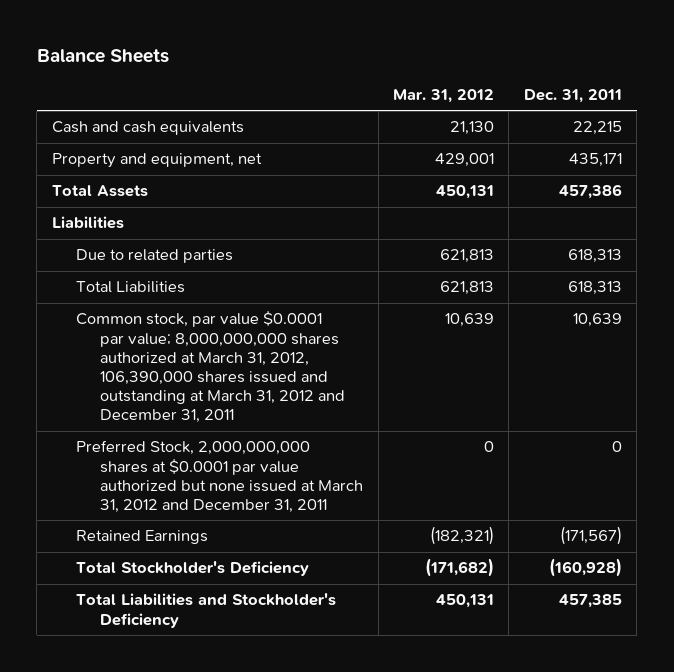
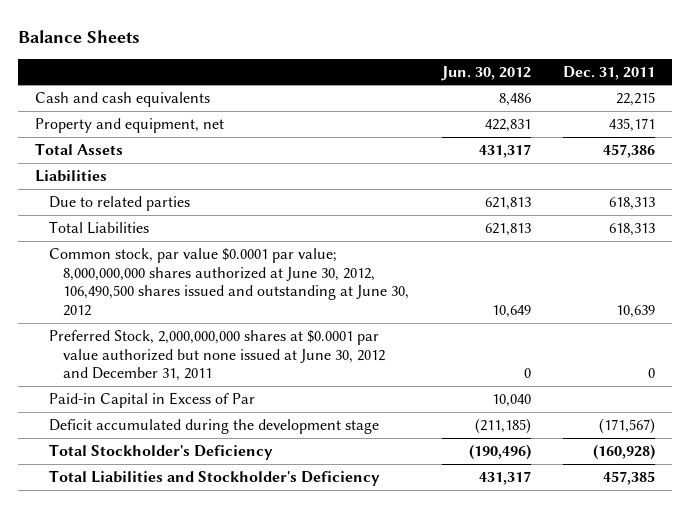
- | Mar. 31, 2012 | Dec. 31, 2011
+ | Jun. 30, 2012 | Dec. 31, 2011
- Common stock, par value $0.0001 par value; 8,000,000,000 shares authorized at March 31, 2012, 106,390,000 shares issued and outstanding at March 31, 2012 and December 31, 2011 | 10,639 | 10,639
- Preferred Stock, 2,000,000,000 shares at $0.0001 par value authorized but none issued at March 31, 2012 and December 31, 2011 | 0 | 0
- Retained Earnings | (182,321) | (171,567)
+ Common stock, par value $0.0001 par value; 8,000,000,000 shares authorized at June 30, 2012, 106,490,500 shares issued and outstanding at June 30, 2012 | 10,649 | 10,639
+ Preferred Stock, 2,000,000,000 shares at $0.0001 par value authorized but none issued at June 30, 2012 and December 31, 2011 | 0 | 0
+ Paid-in Capital in Excess of Par | 10,040 |
+ Deficit accumulated during the development stage | (211,185) | (171,567)

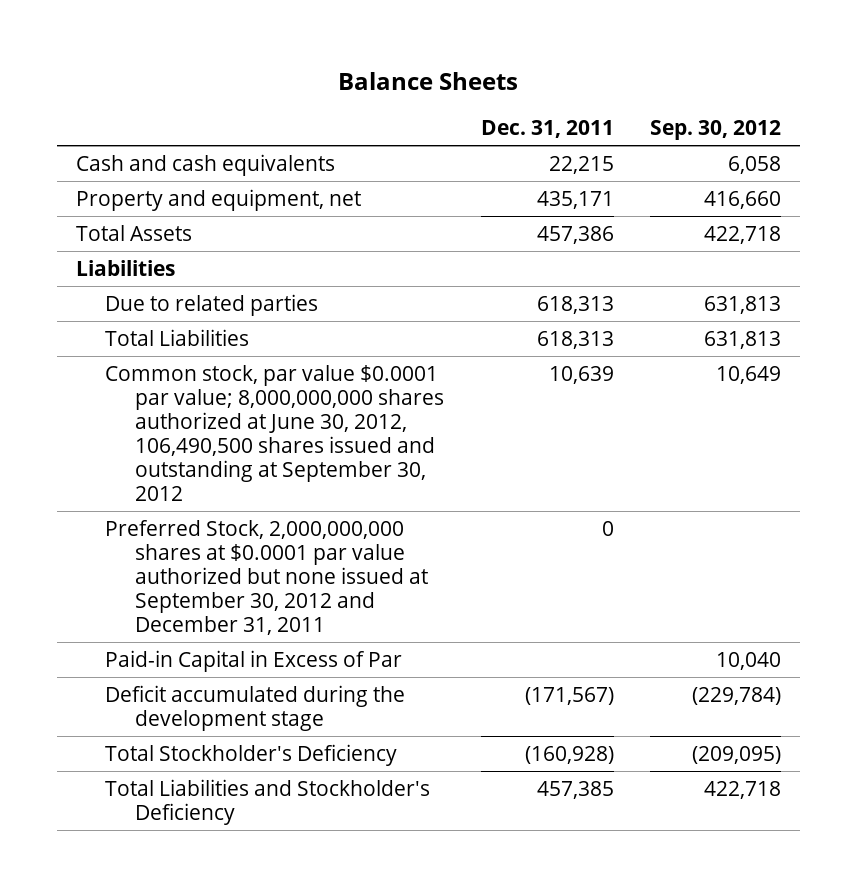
- | Jun. 30, 2012 | Dec. 31, 2011
+ | Dec. 31, 2011 | Sep. 30, 2012
- Common stock, par value $0.0001 par value; 8,000,000,000 shares authorized at June 30, 2012, 106,490,500 shares issued and outstanding at June 30, 2012 | 10,649 | 10,639
- Preferred Stock, 2,000,000,000 shares at $0.0001 par value authorized but none issued at June 30, 2012 and December 31, 2011 | 0 | 0
+ Common stock, par value $0.0001 par value; 8,000,000,000 shares authorized at June 30, 2012, 106,490,500 shares issued and outstanding at September 30, 2012 | 10,639 | 10,649
+ Preferred Stock, 2,000,000,000 shares at $0.0001 par value authorized but none issued at September 30, 2012 and December 31, 2011 | 0 |

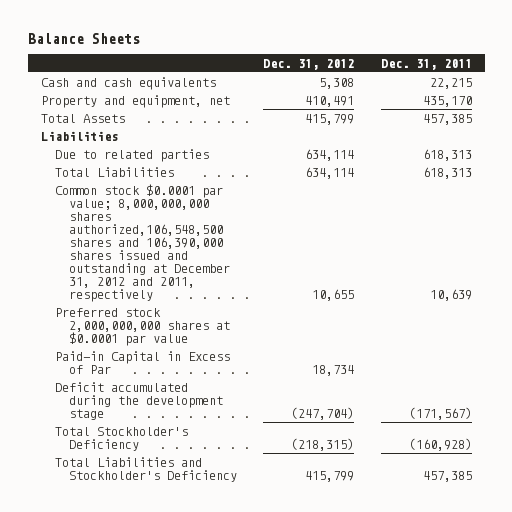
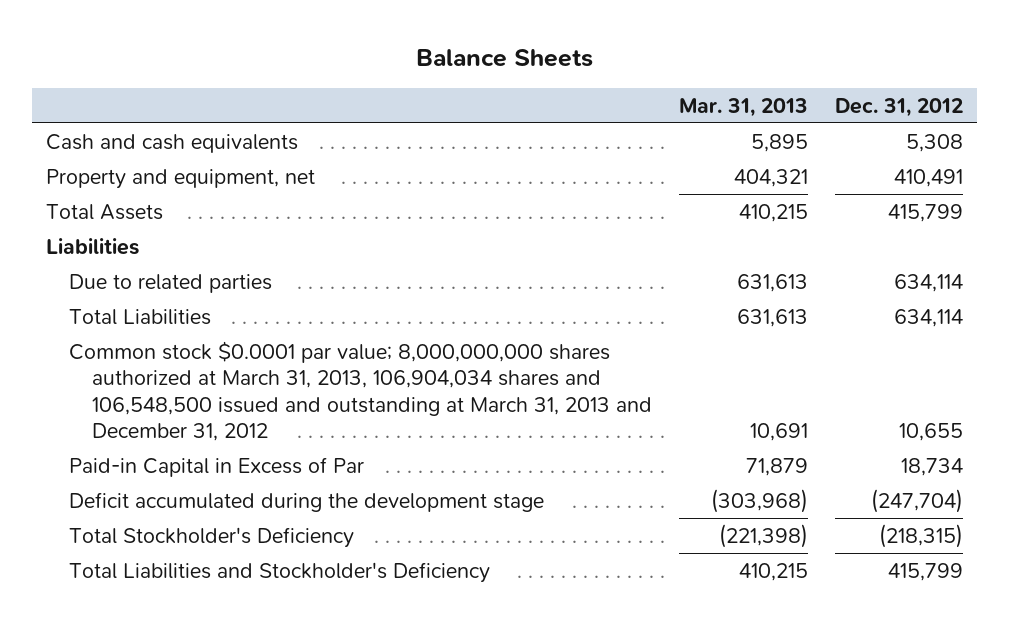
- | Dec. 31, 2012 | Dec. 31, 2011
+ | Mar. 31, 2013 | Dec. 31, 2012
- Common stock $0.0001 par value; 8,000,000,000 shares authorized,106,548,500 shares and 106,390,000 shares issued and outstanding at December 31, 2012 and 2011, respectively | 10,655 | 10,639
- Preferred stock 2,000,000,000 shares at $0.0001 par value
+ Common stock $0.0001 par value; 8,000,000,000 shares authorized at March 31, 2013, 106,904,034 shares and 106,548,500 issued and outstanding at March 31, 2013 and December 31, 2012 | 10,691 | 10,655

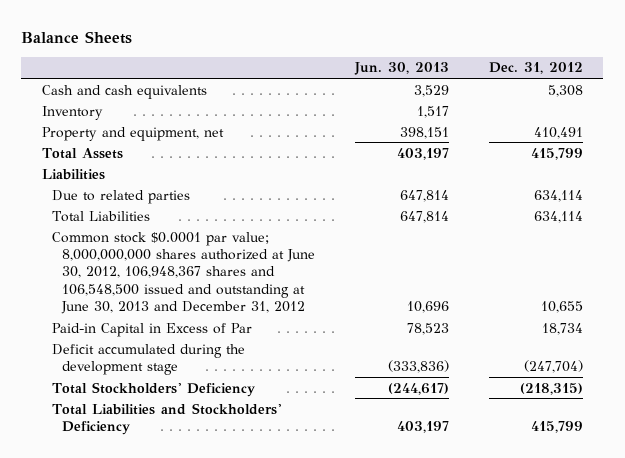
- | Mar. 31, 2013 | Dec. 31, 2012
+ | Jun. 30, 2013 | Dec. 31, 2012
+ Inventory | 1,517 |
- Common stock $0.0001 par value; 8,000,000,000 shares authorized at March 31, 2013, 106,904,034 shares and 106,548,500 issued and outstanding at March 31, 2013 and December 31, 2012 | 10,691 | 10,655
+ Common stock $0.0001 par value; 8,000,000,000 shares authorized at June 30, 2012, 106,948,367 shares and 106,548,500 issued and outstanding at June 30, 2013 and December 31, 2012 | 10,696 | 10,655
- Total Stockholder's Deficiency | (221,398) | (218,315)
- Total Liabilities and Stockholder's Deficiency | 410,215 | 415,799
+ Total Stockholders' Deficiency | (244,617) | (218,315)
+ Total Liabilities and Stockholders' Deficiency | 403,197 | 415,799

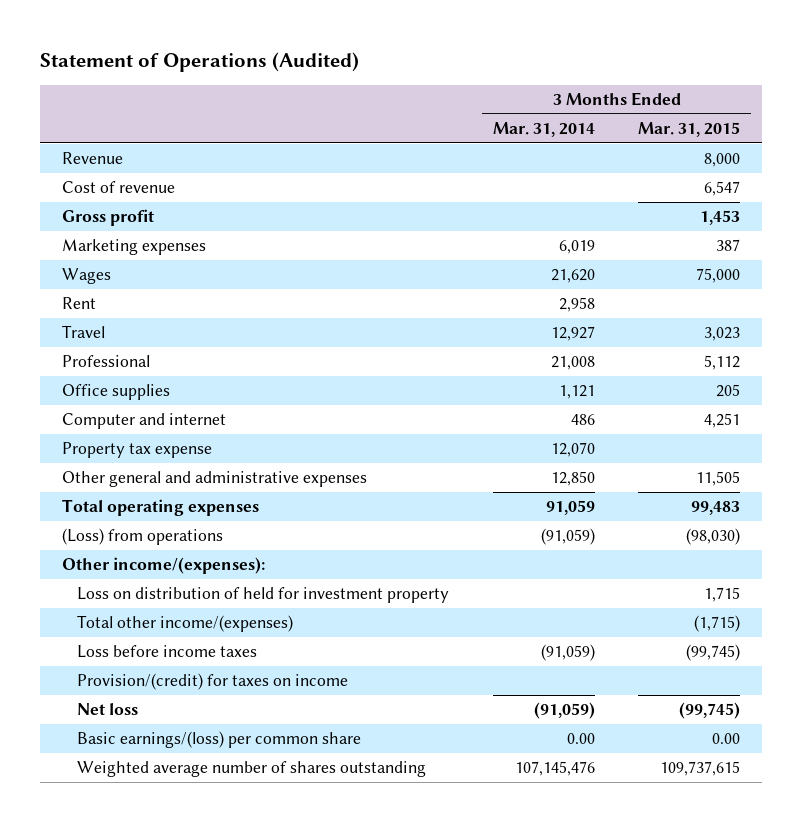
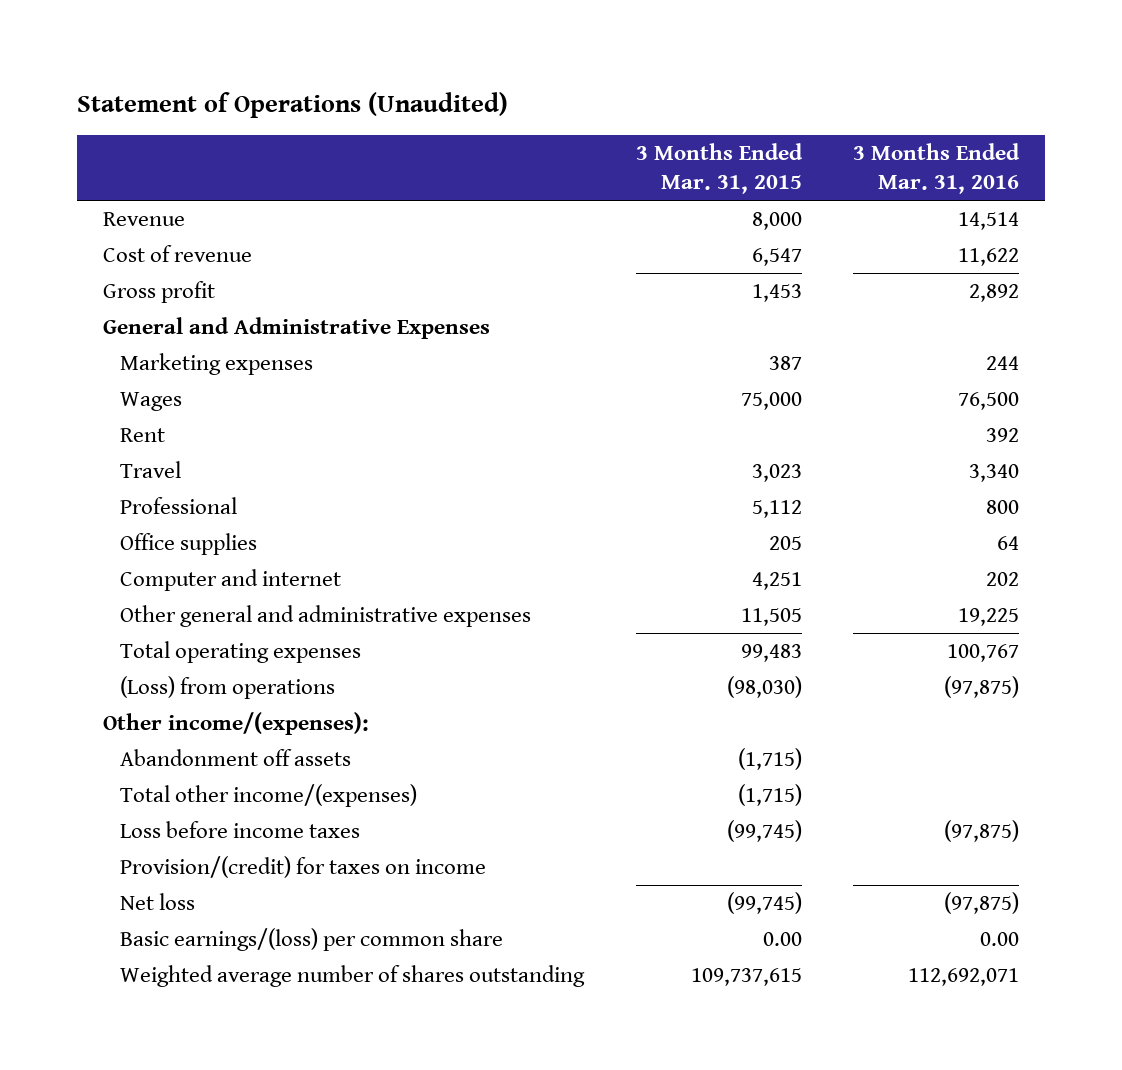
- Statement of Operations (Audited)
+ Statement of Operations (Unaudited)
- | 3 Months Ended Mar. 31, 2014 | 3 Months Ended Mar. 31, 2015
+ | 3 Months Ended Mar. 31, 2015 | 3 Months Ended Mar. 31, 2016
+ General and Administrative Expenses
- Property tax expense | 12,070 |
- Loss on distribution of held for investment property | | 1,715
+ Abandonment off assets | (1,715) |

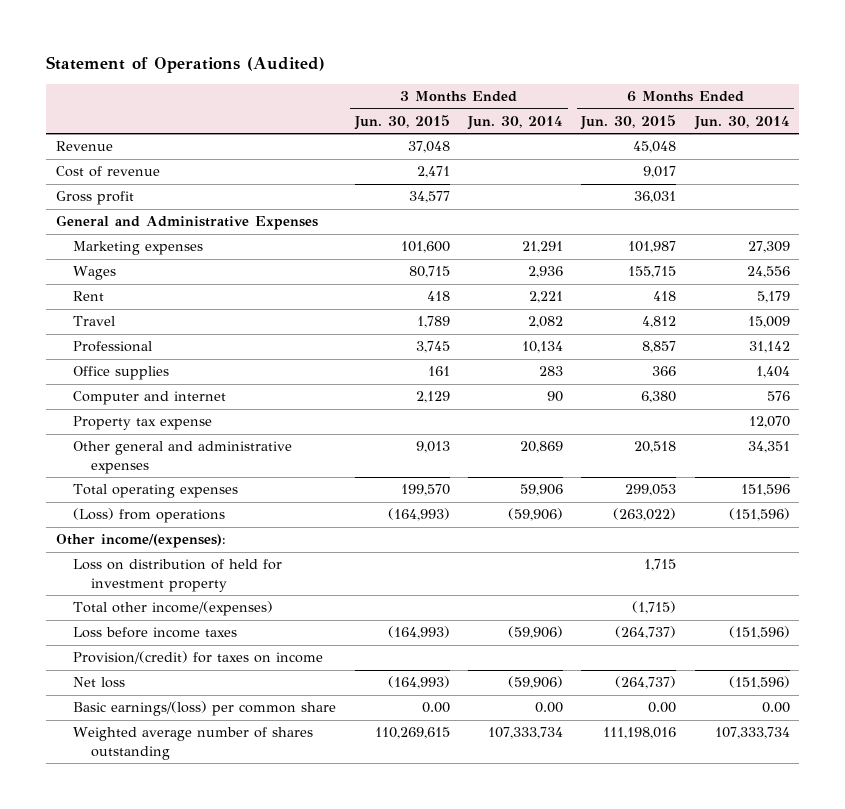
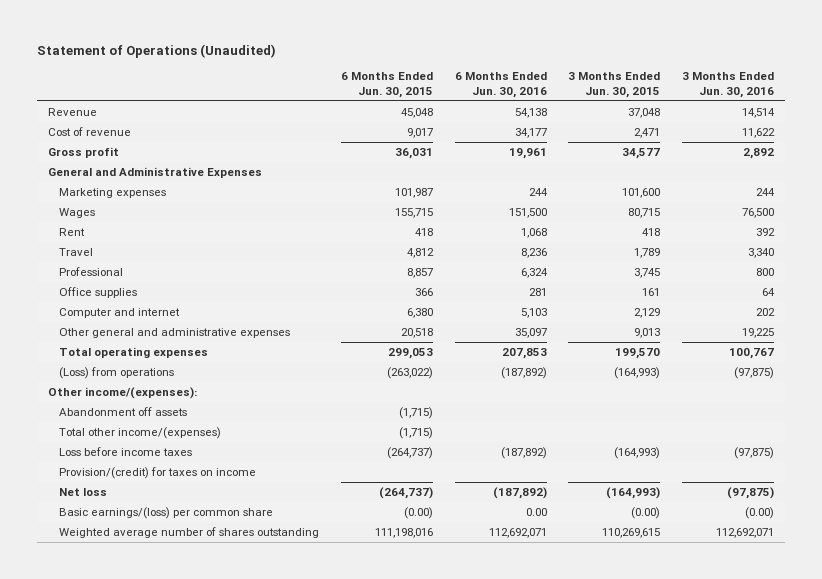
- Statement of Operations (Audited)
+ Statement of Operations (Unaudited)
- | 3 Months Ended Jun. 30, 2015 | 3 Months Ended Jun. 30, 2014 | 6 Months Ended Jun. 30, 2015 | 6 Months Ended Jun. 30, 2014
+ | 6 Months Ended Jun. 30, 2015 | 6 Months Ended Jun. 30, 2016 | 3 Months Ended Jun. 30, 2015 | 3 Months Ended Jun. 30, 2016
- Property tax expense | | | | 12,070
- Loss on distribution of held for investment property | | | 1,715 |
+ Abandonment off assets | (1,715) | | |
- Basic earnings/(loss) per common share | 0.00 | 0.00 | 0.00 | 0.00
+ Basic earnings/(loss) per common share | (0.00) | 0.00 | (0.00) | (0.00)

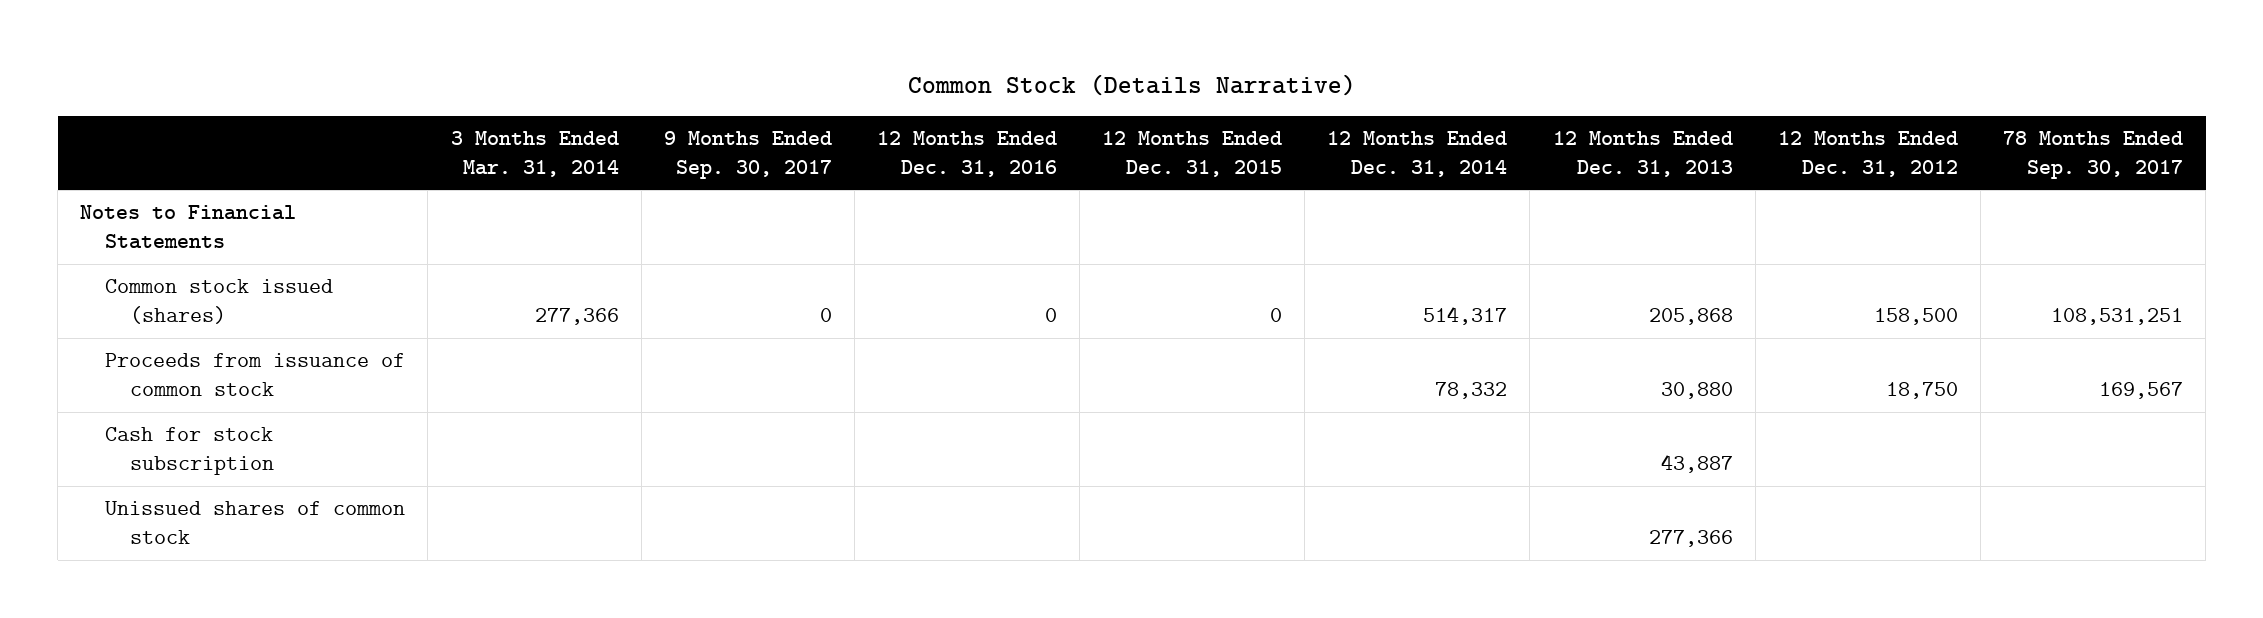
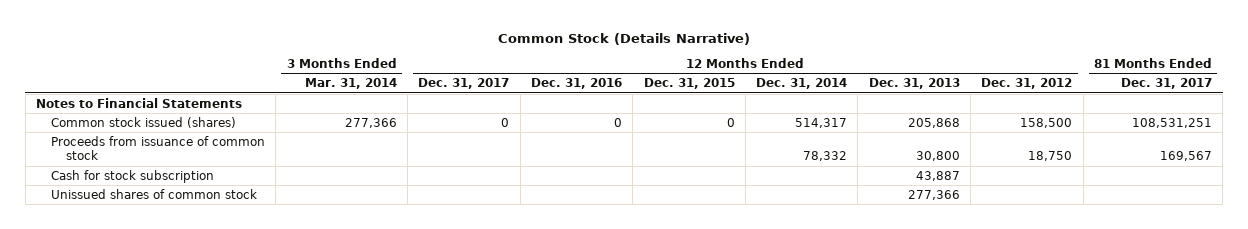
- | 3 Months Ended Mar. 31, 2014 | 9 Months Ended Sep. 30, 2017 | 12 Months Ended Dec. 31, 2016 | 12 Months Ended Dec. 31, 2015 | 12 Months Ended Dec. 31, 2014 | 12 Months Ended Dec. 31, 2013 | 12 Months Ended Dec. 31, 2012 | 78 Months Ended Sep. 30, 2017
+ | 3 Months Ended Mar. 31, 2014 | 12 Months Ended Dec. 31, 2017 | 12 Months Ended Dec. 31, 2016 | 12 Months Ended Dec. 31, 2015 | 12 Months Ended Dec. 31, 2014 | 12 Months Ended Dec. 31, 2013 | 12 Months Ended Dec. 31, 2012 | 81 Months Ended Dec. 31, 2017
- Proceeds from issuance of common stock | | | | | 78,332 | 30,880 | 18,750 | 169,567
+ Proceeds from issuance of common stock | | | | | 78,332 | 30,800 | 18,750 | 169,567

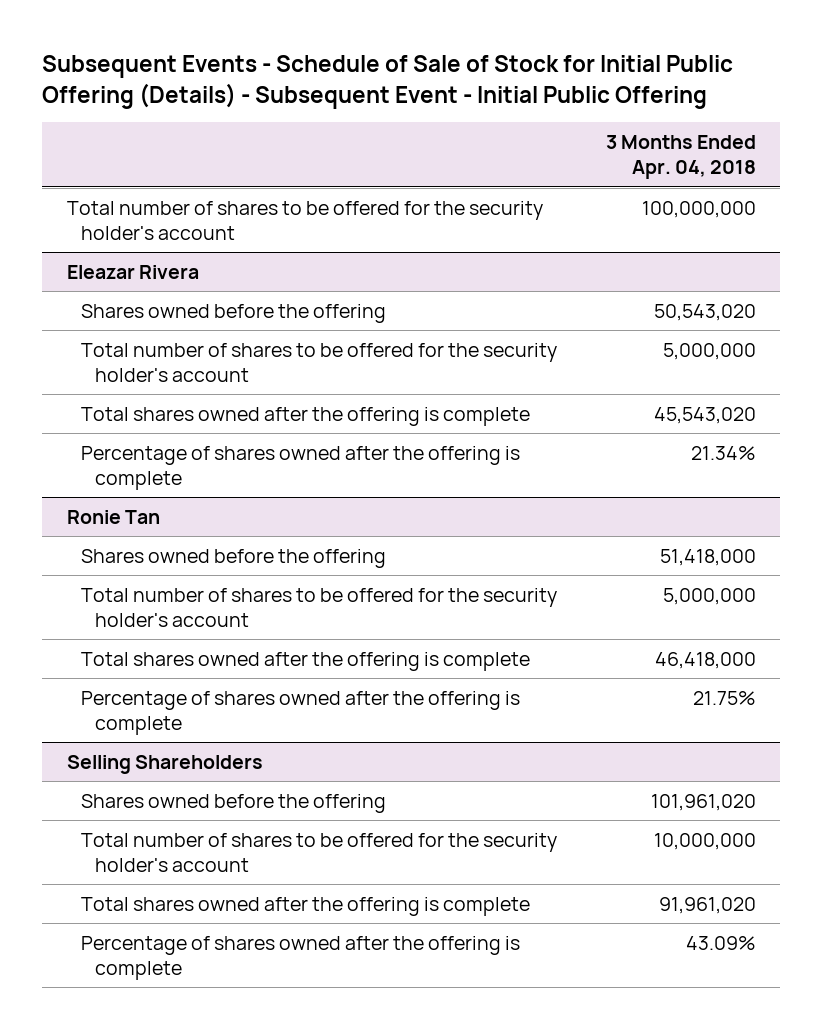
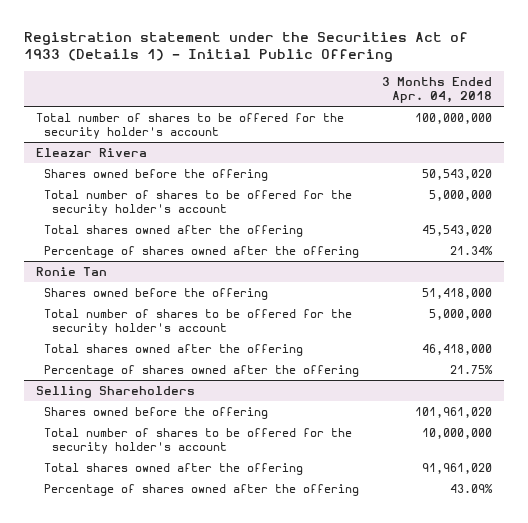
- Subsequent Events - Schedule of Sale of Stock for Initial Public Offering (Details) - Subsequent Event - Initial Public Offering
+ Registration statement under the Securities Act of 1933 (Details 1) - Initial Public Offering
@ Eleazar Rivera
- Total shares owned after the offering is complete | 45,543,020
- Percentage of shares owned after the offering is complete | 21.34%
+ Total shares owned after the offering | 45,543,020
+ Percentage of shares owned after the offering | 21.34%
@ Ronie Tan
- Total shares owned after the offering is complete | 46,418,000
- Percentage of shares owned after the offering is complete | 21.75%
+ Total shares owned after the offering | 46,418,000
+ Percentage of shares owned after the offering | 21.75%
@ Selling Shareholders
- Total shares owned after the offering is complete | 91,961,020
- Percentage of shares owned after the offering is complete | 43.09%
+ Total shares owned after the offering | 91,961,020
+ Percentage of shares owned after the offering | 43.09%

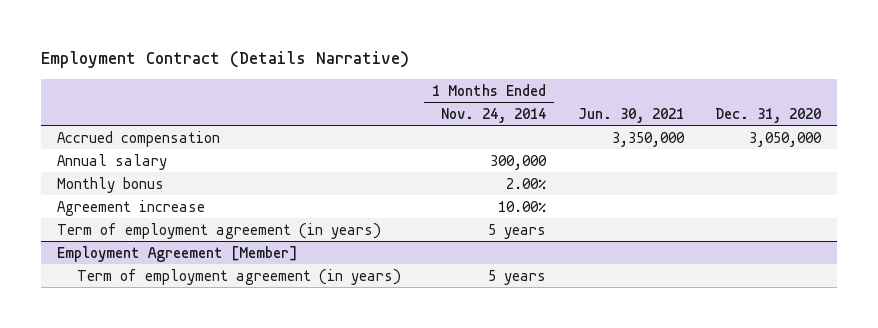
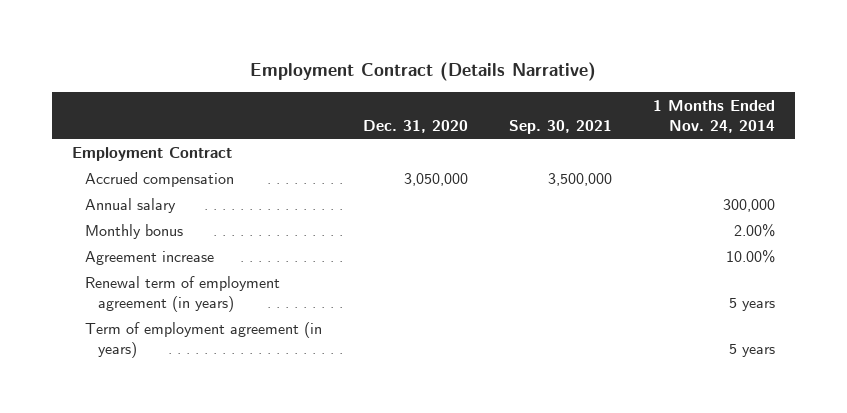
- | 1 Months Ended Nov. 24, 2014 | Jun. 30, 2021 | Dec. 31, 2020
+ | Dec. 31, 2020 | Sep. 30, 2021 | 1 Months Ended Nov. 24, 2014
+ Employment Contract
- Term of employment agreement (in years) | 5 years | |
- Employment Agreement [Member]
+ Renewal term of employment agreement (in years) | | | 5 years

